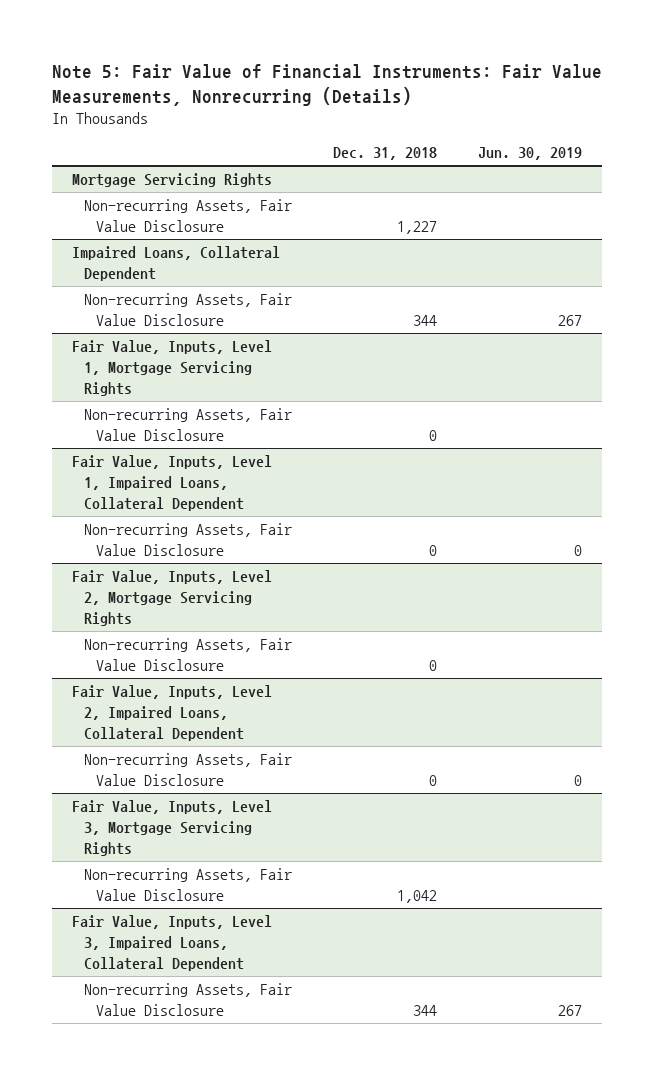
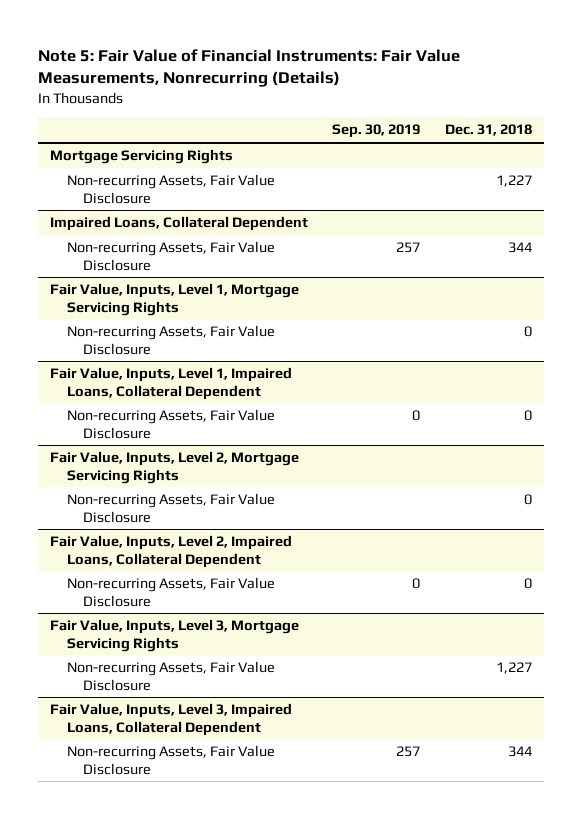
- | Dec. 31, 2018 | Jun. 30, 2019
+ | Sep. 30, 2019 | Dec. 31, 2018
@ Fair Value, Inputs, Level 3, Mortgage Servicing Rights
- Non-recurring Assets, Fair Value Disclosure | 1,042 |
+ Non-recurring Assets, Fair Value Disclosure | | 1,227

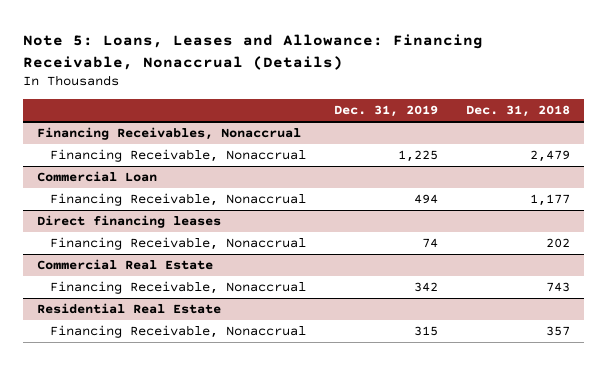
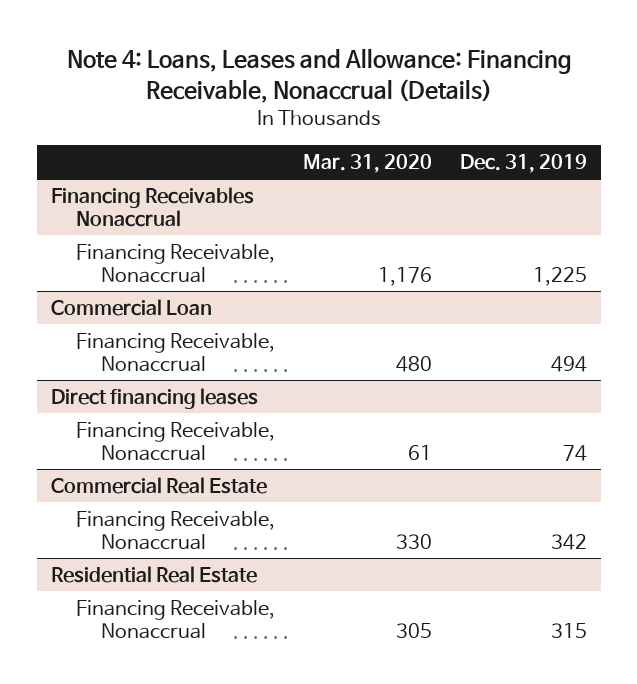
- Note 5: Loans, Leases and Allowance: Financing Receivable, Nonaccrual (Details)
+ Note 4: Loans, Leases and Allowance: Financing Receivable, Nonaccrual (Details)
- | Dec. 31, 2019 | Dec. 31, 2018
+ | Mar. 31, 2020 | Dec. 31, 2019
- Financing Receivables, Nonaccrual
+ Financing Receivables Nonaccrual

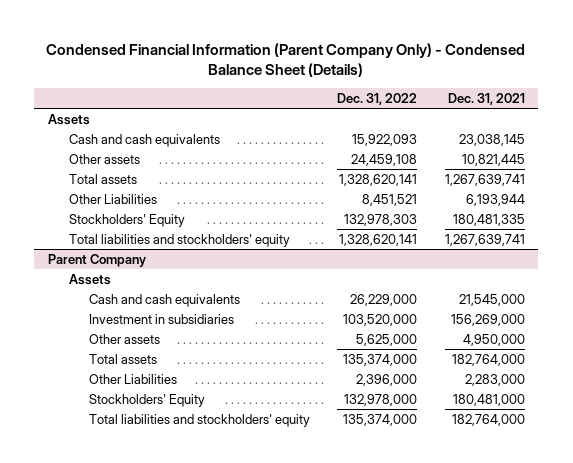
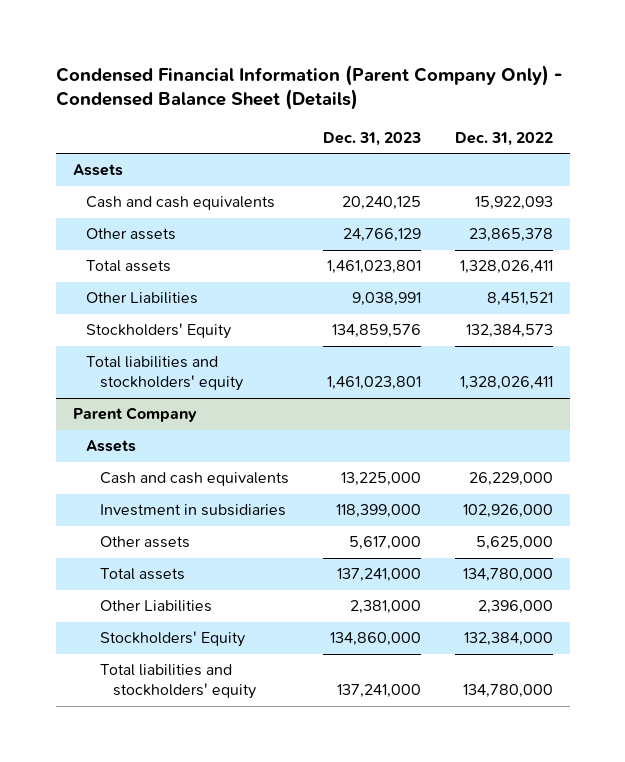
- | Dec. 31, 2022 | Dec. 31, 2021
+ | Dec. 31, 2023 | Dec. 31, 2022
- Other assets | 24,459,108 | 10,821,445
- Total assets | 1,328,620,141 | 1,267,639,741
+ Other assets | 24,766,129 | 23,865,378
+ Total assets | 1,461,023,801 | 1,328,026,411
- Stockholders' Equity | 132,978,303 | 180,481,335
- Total liabilities and stockholders' equity | 1,328,620,141 | 1,267,639,741
+ Stockholders' Equity | 134,859,576 | 132,384,573
+ Total liabilities and stockholders' equity | 1,461,023,801 | 1,328,026,411
@ Parent Company
- Investment in subsidiaries | 103,520,000 | 156,269,000
+ Investment in subsidiaries | 118,399,000 | 102,926,000
- Total assets | 135,374,000 | 182,764,000
+ Total assets | 137,241,000 | 134,780,000
- Stockholders' Equity | 132,978,000 | 180,481,000
- Total liabilities and stockholders' equity | 135,374,000 | 182,764,000
+ Stockholders' Equity | 134,860,000 | 132,384,000
+ Total liabilities and stockholders' equity | 137,241,000 | 134,780,000

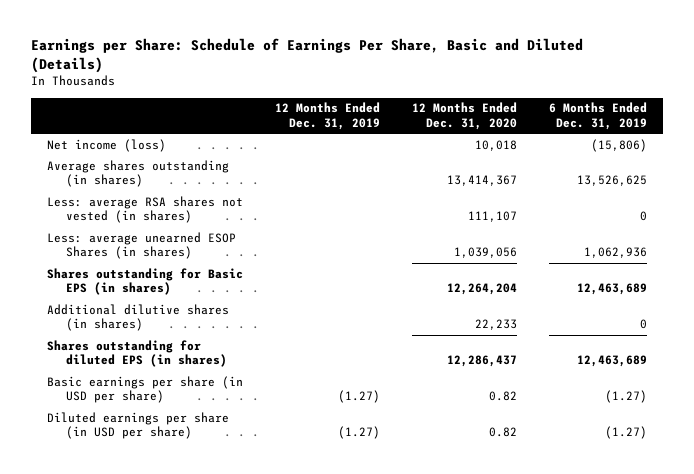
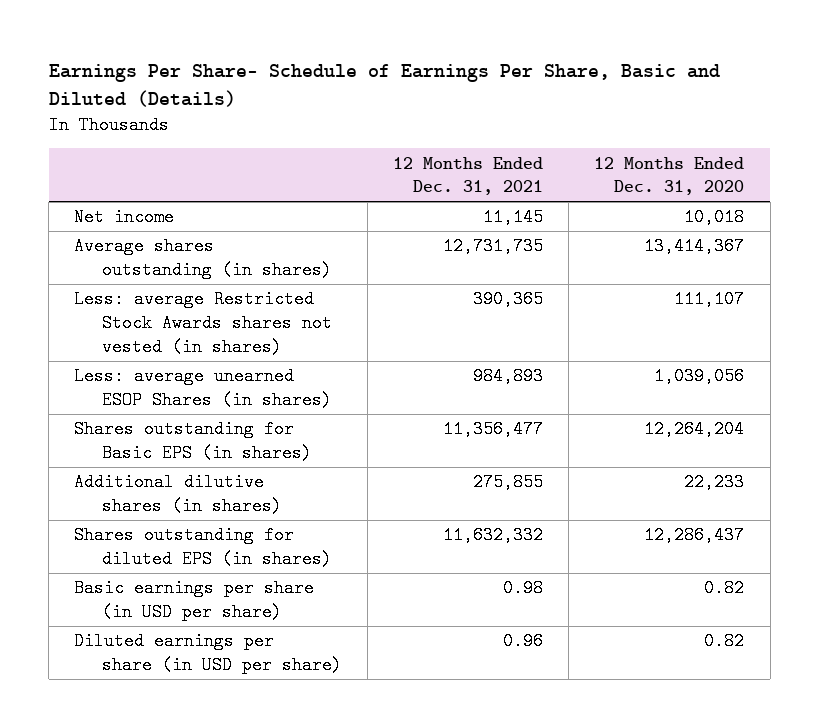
- Earnings per Share: Schedule of Earnings Per Share, Basic and Diluted (Details)
+ Earnings Per Share- Schedule of Earnings Per Share, Basic and Diluted (Details)
- | 12 Months Ended Dec. 31, 2019 | 12 Months Ended Dec. 31, 2020 | 6 Months Ended Dec. 31, 2019
+ | 12 Months Ended Dec. 31, 2021 | 12 Months Ended Dec. 31, 2020
- Net income (loss) | | 10,018 | (15,806)
+ Net income | 11,145 | 10,018
- Less: average RSA shares not vested (in shares) | | 111,107 | 0
+ Less: average Restricted Stock Awards shares not vested (in shares) | 390,365 | 111,107

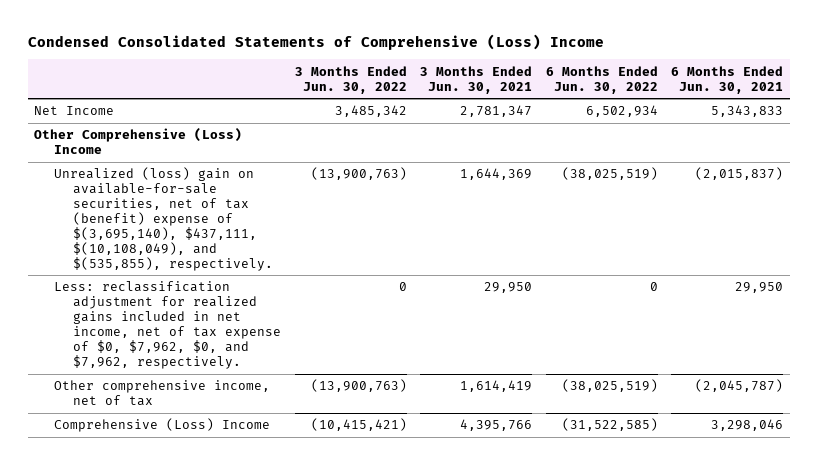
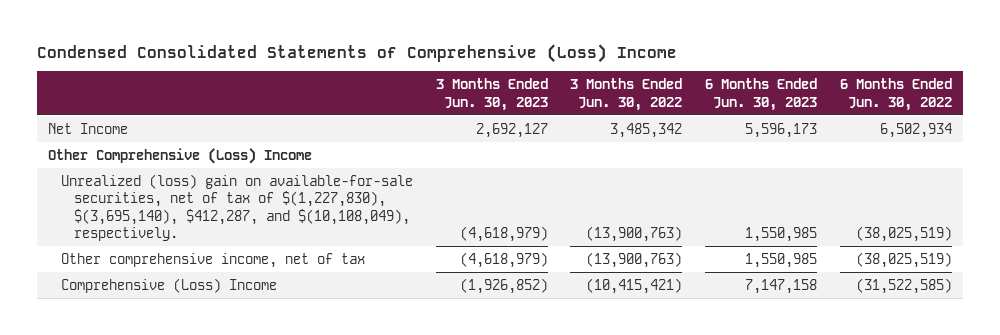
- | 3 Months Ended Jun. 30, 2022 | 3 Months Ended Jun. 30, 2021 | 6 Months Ended Jun. 30, 2022 | 6 Months Ended Jun. 30, 2021
+ | 3 Months Ended Jun. 30, 2023 | 3 Months Ended Jun. 30, 2022 | 6 Months Ended Jun. 30, 2023 | 6 Months Ended Jun. 30, 2022
- Unrealized (loss) gain on available-for-sale securities, net of tax (benefit) expense of $(3,695,140), $437,111, $(10,108,049), and $(535,855), respectively. | (13,900,763) | 1,644,369 | (38,025,519) | (2,015,837)
- Less: reclassification adjustment for realized gains included in net income, net of tax expense of $0, $7,962, $0, and $7,962, respectively. | 0 | 29,950 | 0 | 29,950
+ Unrealized (loss) gain on available-for-sale securities, net of tax of $(1,227,830), $(3,695,140), $412,287, and $(10,108,049), respectively. | (4,618,979) | (13,900,763) | 1,550,985 | (38,025,519)

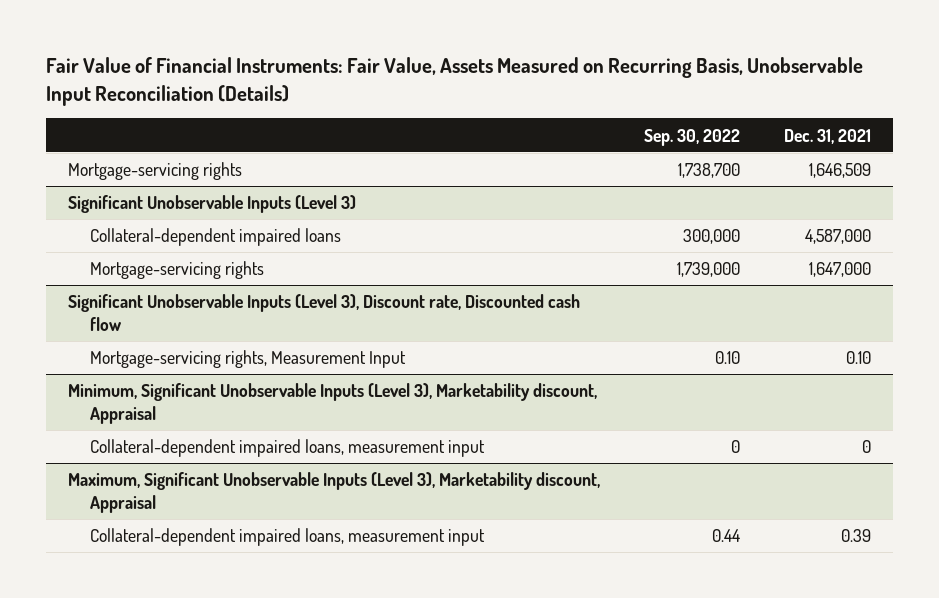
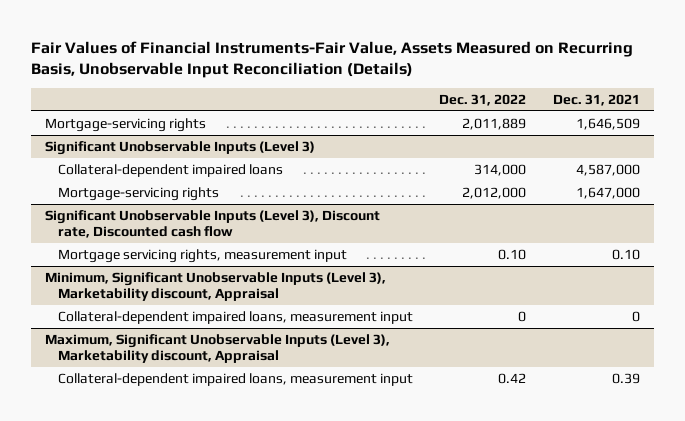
- Fair Value of Financial Instruments: Fair Value, Assets Measured on Recurring Basis, Unobservable Input Reconciliation (Details)
+ Fair Values of Financial Instruments-Fair Value, Assets Measured on Recurring Basis, Unobservable Input Reconciliation (Details)
- | Sep. 30, 2022 | Dec. 31, 2021
+ | Dec. 31, 2022 | Dec. 31, 2021
@ Significant Unobservable Inputs (Level 3), Discount rate, Discounted cash flow
- Mortgage-servicing rights, Measurement Input | 0.10 | 0.10
+ Mortgage servicing rights, measurement input | 0.10 | 0.10

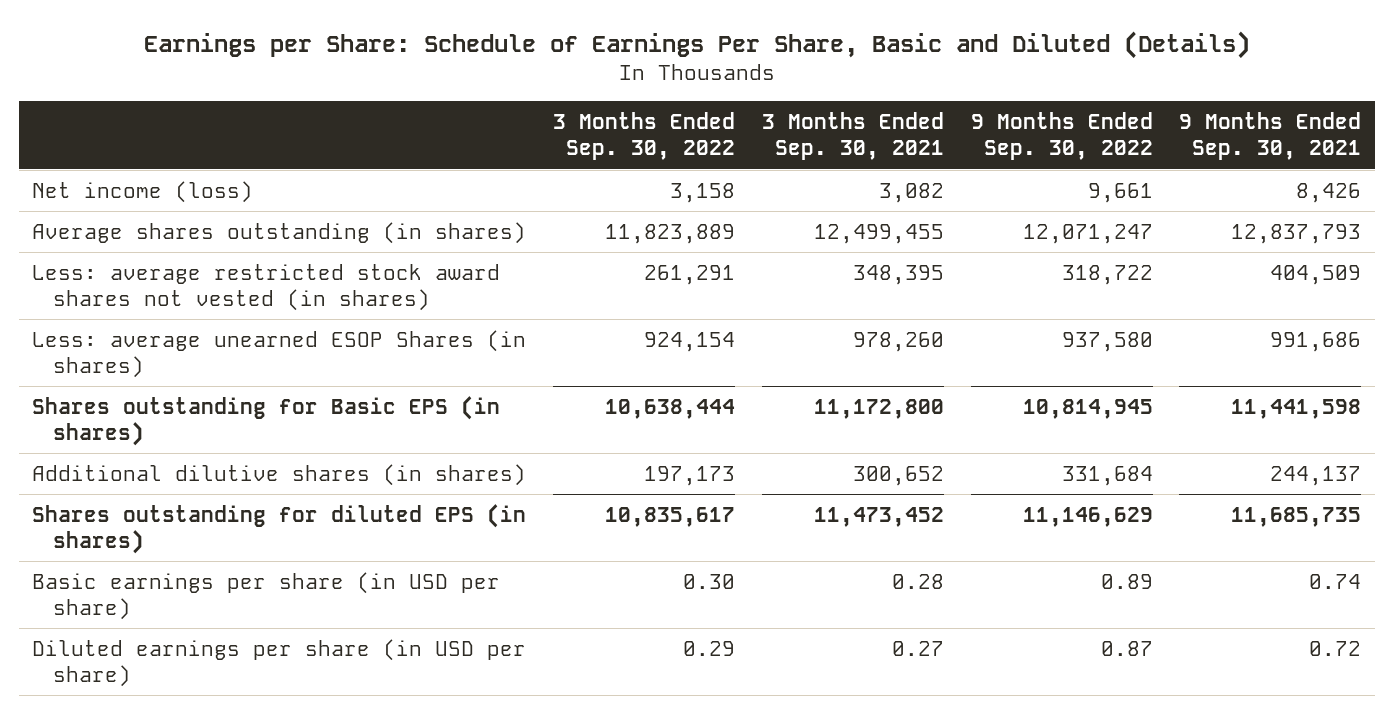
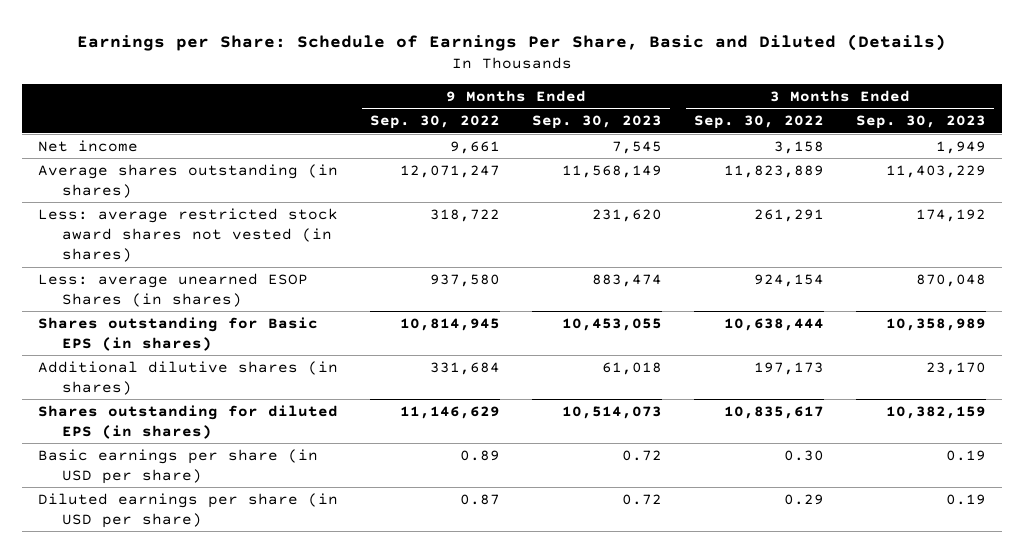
- | 3 Months Ended Sep. 30, 2022 | 3 Months Ended Sep. 30, 2021 | 9 Months Ended Sep. 30, 2022 | 9 Months Ended Sep. 30, 2021
+ | 9 Months Ended Sep. 30, 2022 | 9 Months Ended Sep. 30, 2023 | 3 Months Ended Sep. 30, 2022 | 3 Months Ended Sep. 30, 2023
- Net income (loss) | 3,158 | 3,082 | 9,661 | 8,426
+ Net income | 9,661 | 7,545 | 3,158 | 1,949

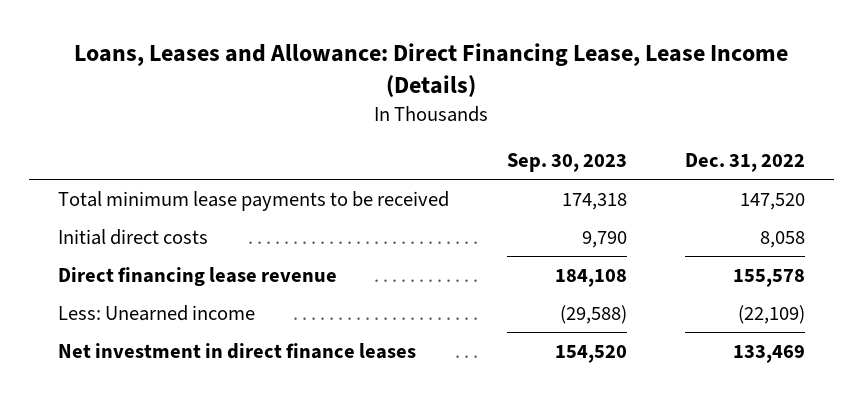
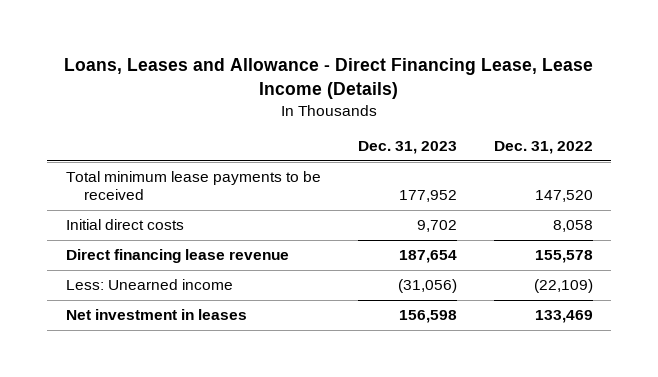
- Loans, Leases and Allowance: Direct Financing Lease, Lease Income (Details)
+ Loans, Leases and Allowance - Direct Financing Lease, Lease Income (Details)
- | Sep. 30, 2023 | Dec. 31, 2022
+ | Dec. 31, 2023 | Dec. 31, 2022
- Net investment in direct finance leases | 154,520 | 133,469
+ Net investment in leases | 156,598 | 133,469

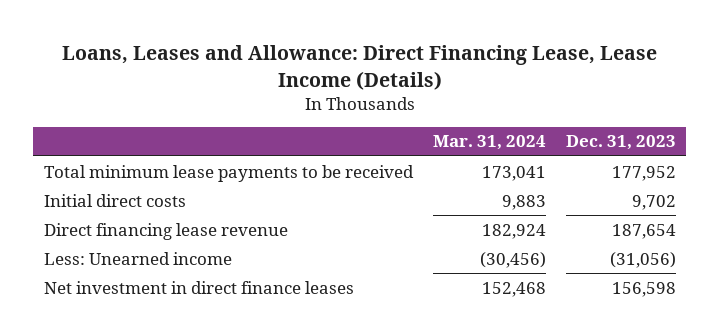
- Loans, Leases and Allowance - Direct Financing Lease, Lease Income (Details)
+ Loans, Leases and Allowance: Direct Financing Lease, Lease Income (Details)
- | Dec. 31, 2023 | Dec. 31, 2022
+ | Mar. 31, 2024 | Dec. 31, 2023
- Net investment in leases | 156,598 | 133,469
+ Net investment in direct finance leases | 152,468 | 156,598

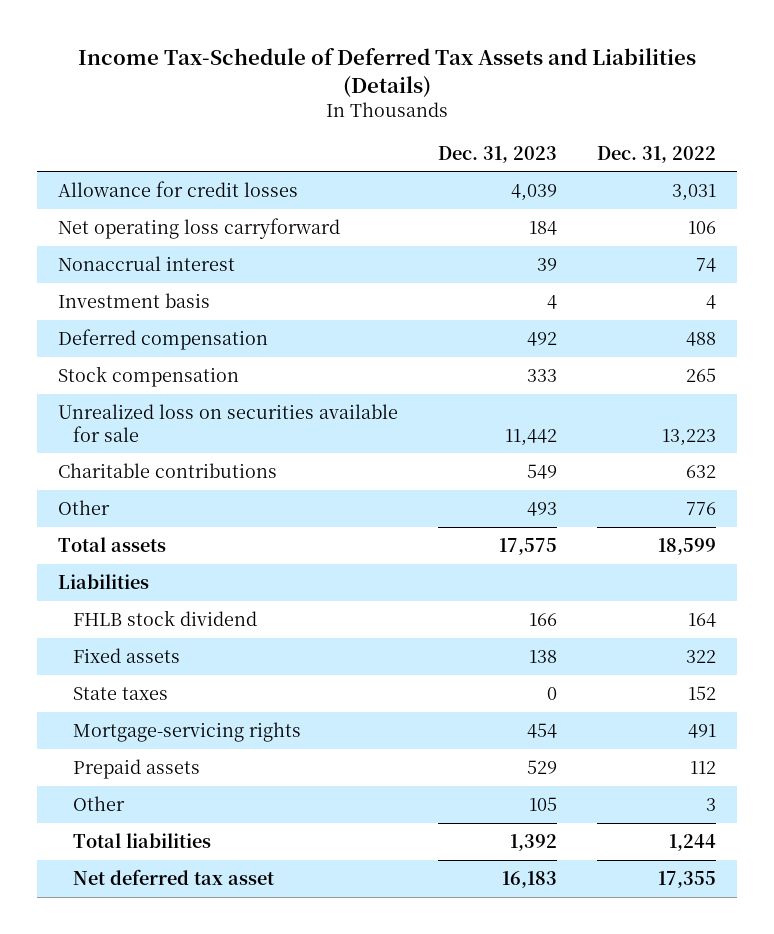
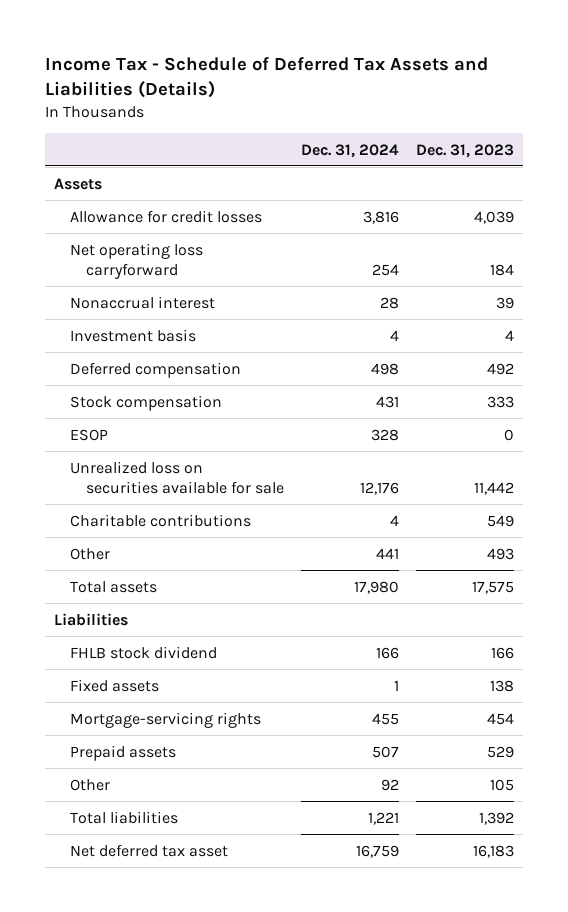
- Income Tax-Schedule of Deferred Tax Assets and Liabilities (Details)
+ Income Tax - Schedule of Deferred Tax Assets and Liabilities (Details)
- | Dec. 31, 2023 | Dec. 31, 2022
+ | Dec. 31, 2024 | Dec. 31, 2023
+ Assets
+ ESOP | 328 | 0
- State taxes | 0 | 152

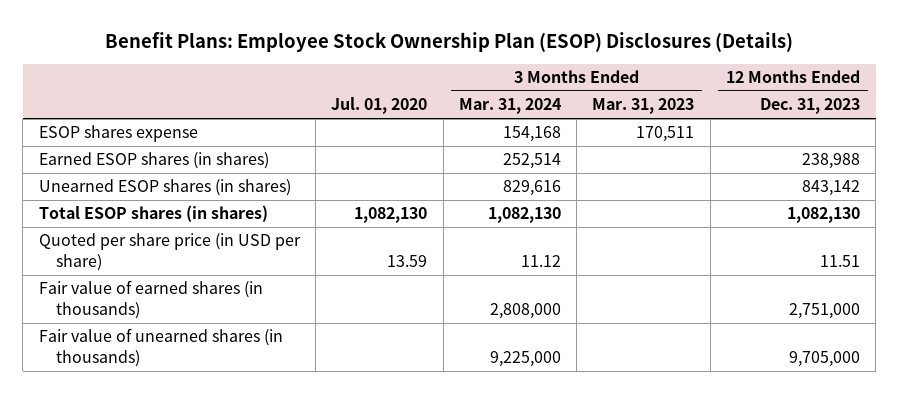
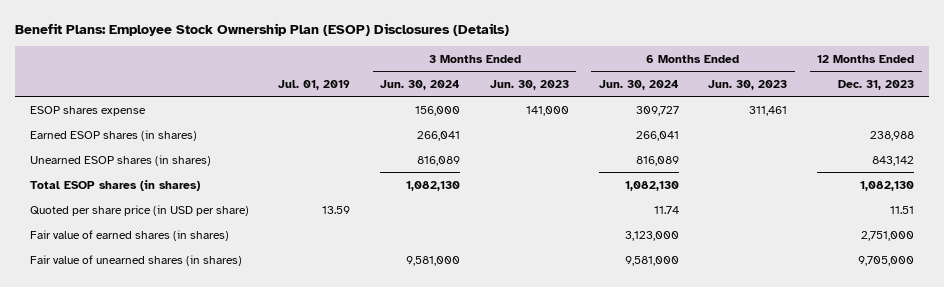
- | Jul. 01, 2020 | 3 Months Ended Mar. 31, 2024 | 3 Months Ended Mar. 31, 2023 | 12 Months Ended Dec. 31, 2023
+ | Jul. 01, 2019 | 3 Months Ended Jun. 30, 2024 | 3 Months Ended Jun. 30, 2023 | 6 Months Ended Jun. 30, 2024 | 6 Months Ended Jun. 30, 2023 | 12 Months Ended Dec. 31, 2023
- Fair value of earned shares (in thousands) | | 2,808,000 | | 2,751,000
- Fair value of unearned shares (in thousands) | | 9,225,000 | | 9,705,000
+ Fair value of earned shares (in shares) | | | | 3,123,000 | | 2,751,000
+ Fair value of unearned shares (in shares) | | 9,581,000 | | 9,581,000 | | 9,705,000

